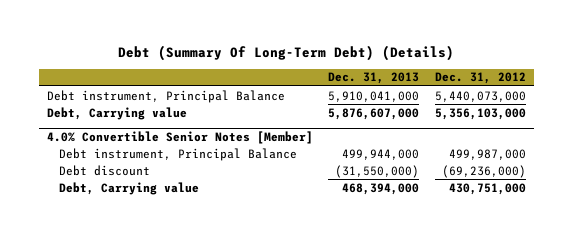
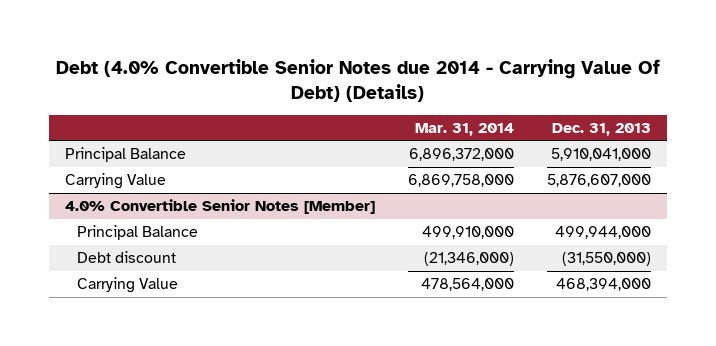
- Debt (Summary Of Long-Term Debt) (Details)
+ Debt (4.0% Convertible Senior Notes due 2014 - Carrying Value Of Debt) (Details)
- | Dec. 31, 2013 | Dec. 31, 2012
+ | Mar. 31, 2014 | Dec. 31, 2013
- Debt instrument, Principal Balance | 5,910,041,000 | 5,440,073,000
- Debt, Carrying value | 5,876,607,000 | 5,356,103,000
+ Principal Balance | 6,896,372,000 | 5,910,041,000
+ Carrying Value | 6,869,758,000 | 5,876,607,000
@ 4.0% Convertible Senior Notes [Member]
- Debt instrument, Principal Balance | 499,944,000 | 499,987,000
+ Principal Balance | 499,910,000 | 499,944,000
- Debt, Carrying value | 468,394,000 | 430,751,000
+ Carrying Value | 478,564,000 | 468,394,000

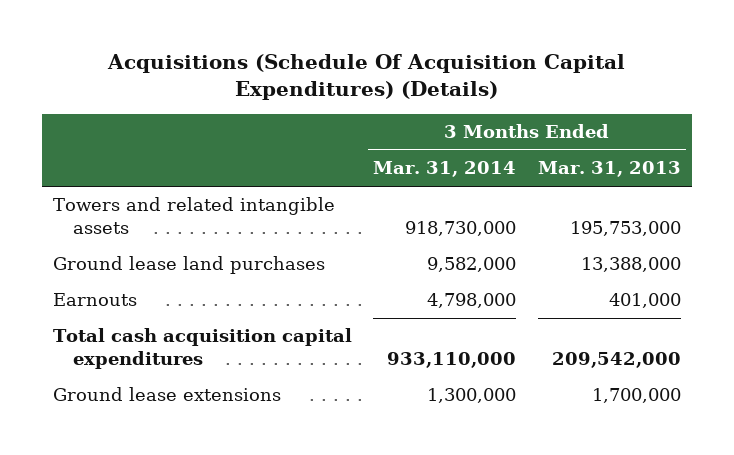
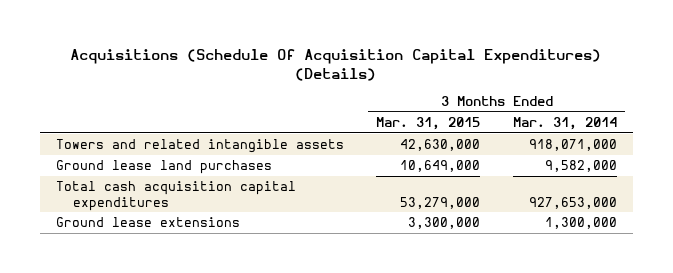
- | 3 Months Ended Mar. 31, 2014 | 3 Months Ended Mar. 31, 2013
+ | 3 Months Ended Mar. 31, 2015 | 3 Months Ended Mar. 31, 2014
- Towers and related intangible assets | 918,730,000 | 195,753,000
+ Towers and related intangible assets | 42,630,000 | 918,071,000
- Earnouts | 4,798,000 | 401,000
- Total cash acquisition capital expenditures | 933,110,000 | 209,542,000
+ Total cash acquisition capital expenditures | 53,279,000 | 927,653,000

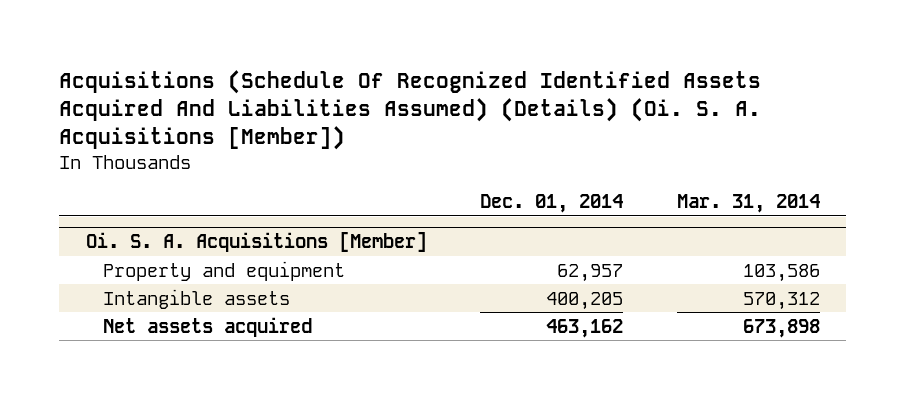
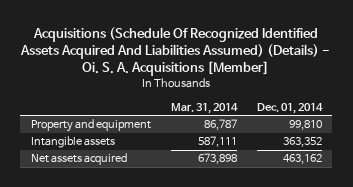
- Acquisitions (Schedule Of Recognized Identified Assets Acquired And Liabilities Assumed) (Details) (Oi. S. A. Acquisitions [Member])
+ Acquisitions (Schedule Of Recognized Identified Assets Acquired And Liabilities Assumed) (Details) - Oi. S. A. Acquisitions [Member]
- | Dec. 01, 2014 | Mar. 31, 2014
+ | Mar. 31, 2014 | Dec. 01, 2014
- Oi. S. A. Acquisitions [Member]
- Property and equipment | 62,957 | 103,586
- Intangible assets | 400,205 | 570,312
+ Property and equipment | 86,787 | 99,810
+ Intangible assets | 587,111 | 363,352

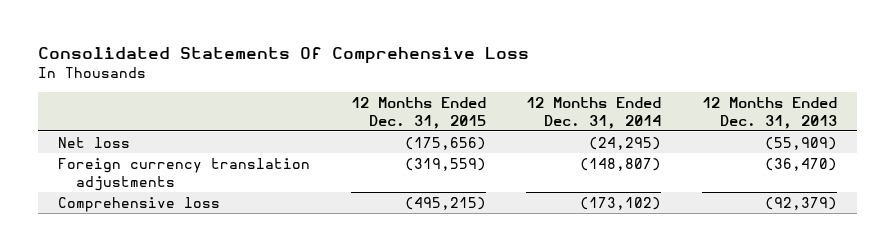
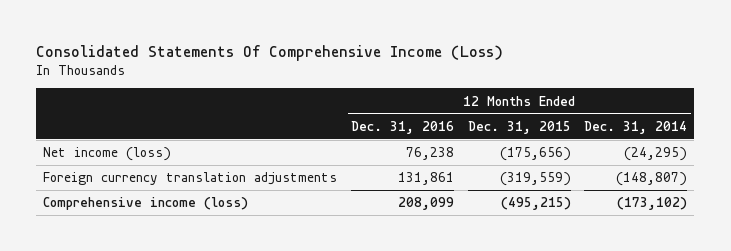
- Consolidated Statements Of Comprehensive Loss
+ Consolidated Statements Of Comprehensive Income (Loss)
- | 12 Months Ended Dec. 31, 2015 | 12 Months Ended Dec. 31, 2014 | 12 Months Ended Dec. 31, 2013
+ | 12 Months Ended Dec. 31, 2016 | 12 Months Ended Dec. 31, 2015 | 12 Months Ended Dec. 31, 2014
- Net loss | (175,656) | (24,295) | (55,909)
+ Net income (loss) | 76,238 | (175,656) | (24,295)
- Comprehensive loss | (495,215) | (173,102) | (92,379)
+ Comprehensive income (loss) | 208,099 | (495,215) | (173,102)

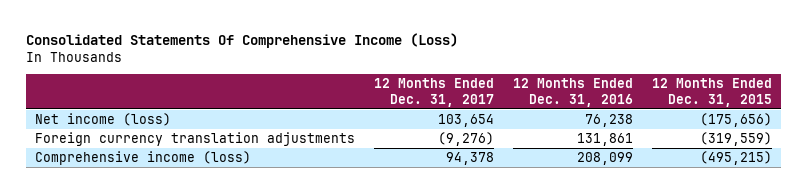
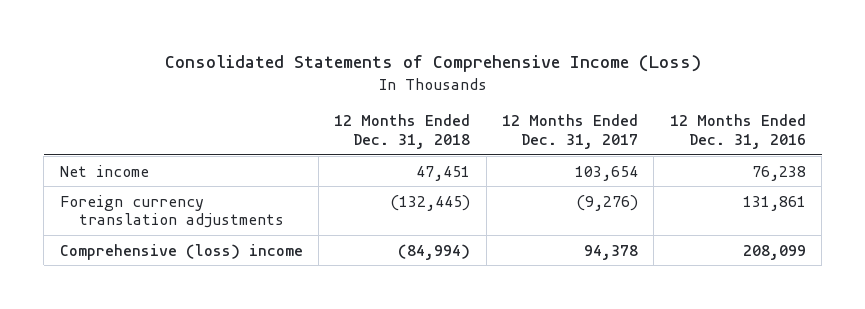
- Consolidated Statements Of Comprehensive Income (Loss)
+ Consolidated Statements of Comprehensive Income (Loss)
- | 12 Months Ended Dec. 31, 2017 | 12 Months Ended Dec. 31, 2016 | 12 Months Ended Dec. 31, 2015
+ | 12 Months Ended Dec. 31, 2018 | 12 Months Ended Dec. 31, 2017 | 12 Months Ended Dec. 31, 2016
- Net income (loss) | 103,654 | 76,238 | (175,656)
+ Net income | 47,451 | 103,654 | 76,238
- Comprehensive income (loss) | 94,378 | 208,099 | (495,215)
+ Comprehensive (loss) income | (84,994) | 94,378 | 208,099

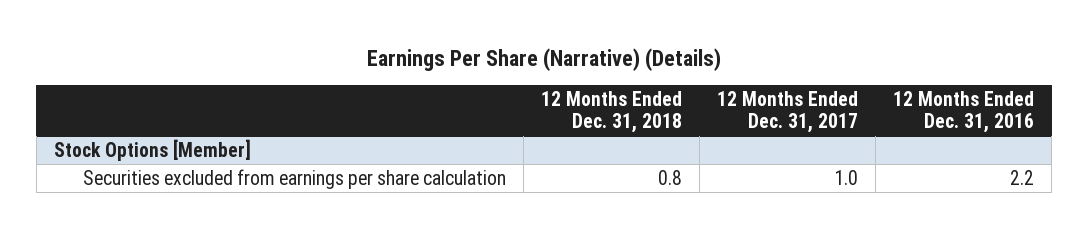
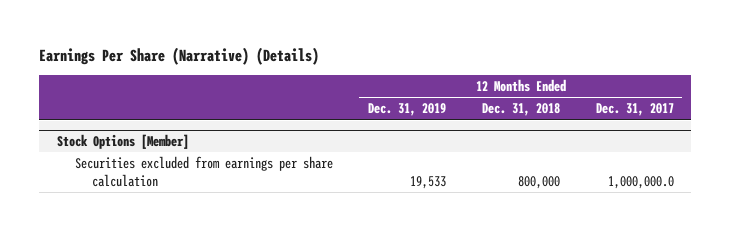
- | 12 Months Ended Dec. 31, 2018 | 12 Months Ended Dec. 31, 2017 | 12 Months Ended Dec. 31, 2016
+ | 12 Months Ended Dec. 31, 2019 | 12 Months Ended Dec. 31, 2018 | 12 Months Ended Dec. 31, 2017
@ Stock Options [Member]
- Securities excluded from earnings per share calculation | 0.8 | 1.0 | 2.2
+ Securities excluded from earnings per share calculation | 19,533 | 800,000 | 1,000,000.0

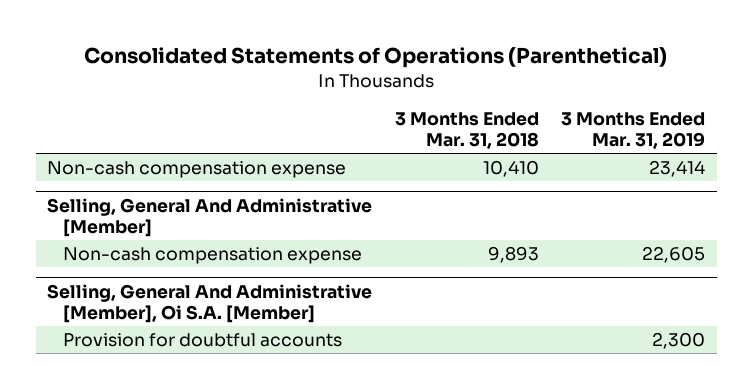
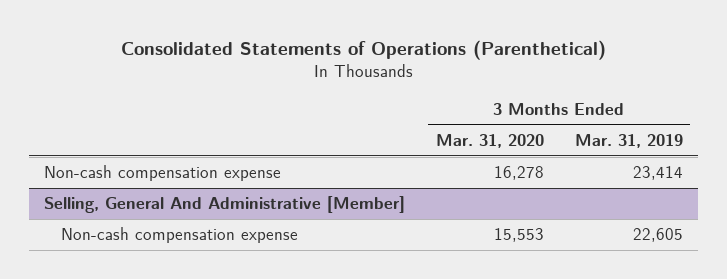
- | 3 Months Ended Mar. 31, 2018 | 3 Months Ended Mar. 31, 2019
+ | 3 Months Ended Mar. 31, 2020 | 3 Months Ended Mar. 31, 2019
- Selling, General And Administrative [Member], Oi S.A. [Member]
- Provision for doubtful accounts | | 2,300

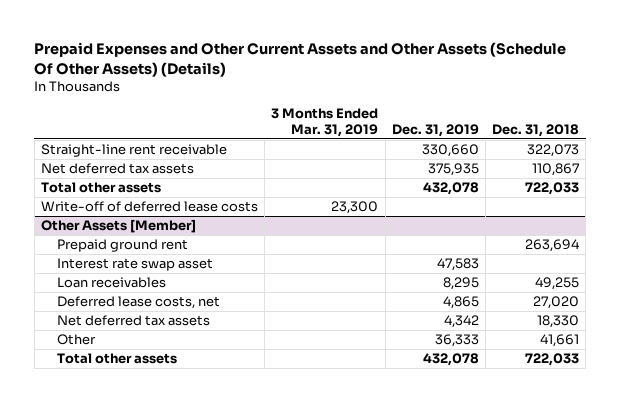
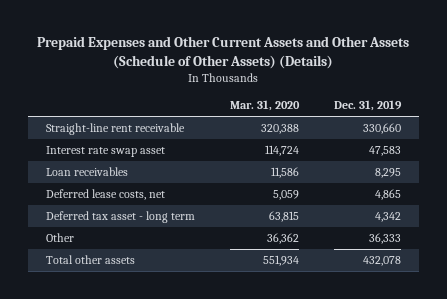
- Prepaid Expenses and Other Current Assets and Other Assets (Schedule Of Other Assets) (Details)
+ Prepaid Expenses and Other Current Assets and Other Assets (Schedule of Other Assets) (Details)
- | 3 Months Ended Mar. 31, 2019 | Dec. 31, 2019 | Dec. 31, 2018
+ | Mar. 31, 2020 | Dec. 31, 2019
- Net deferred tax assets | | 375,935 | 110,867
- Total other assets | | 432,078 | 722,033
- Write-off of deferred lease costs | 23,300 | |
- Other Assets [Member]
- Prepaid ground rent | | | 263,694
- Net deferred tax assets | | 4,342 | 18,330
+ Deferred tax asset - long term | 63,815 | 4,342

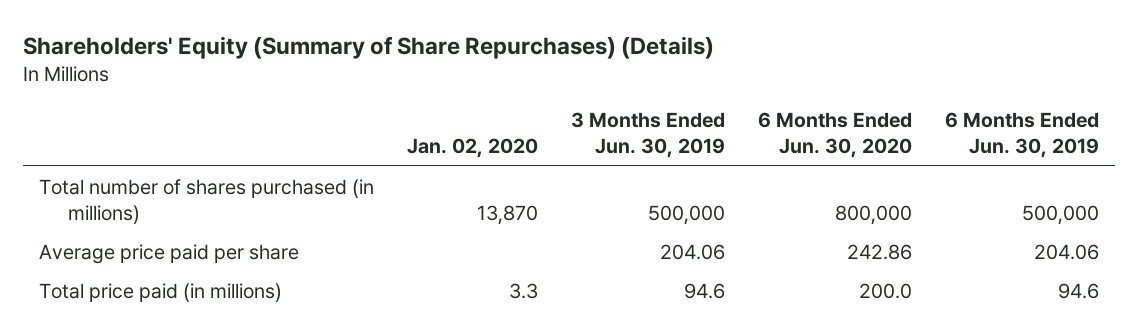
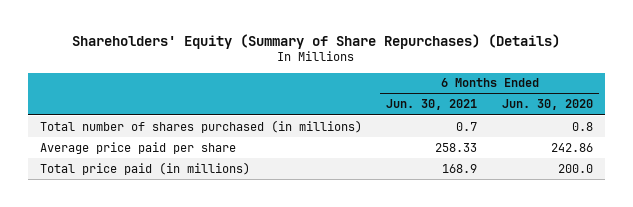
- | Jan. 02, 2020 | 3 Months Ended Jun. 30, 2019 | 6 Months Ended Jun. 30, 2020 | 6 Months Ended Jun. 30, 2019
+ | 6 Months Ended Jun. 30, 2021 | 6 Months Ended Jun. 30, 2020
- Total number of shares purchased (in millions) | 13,870 | 500,000 | 800,000 | 500,000
+ Total number of shares purchased (in millions) | 0.7 | 0.8

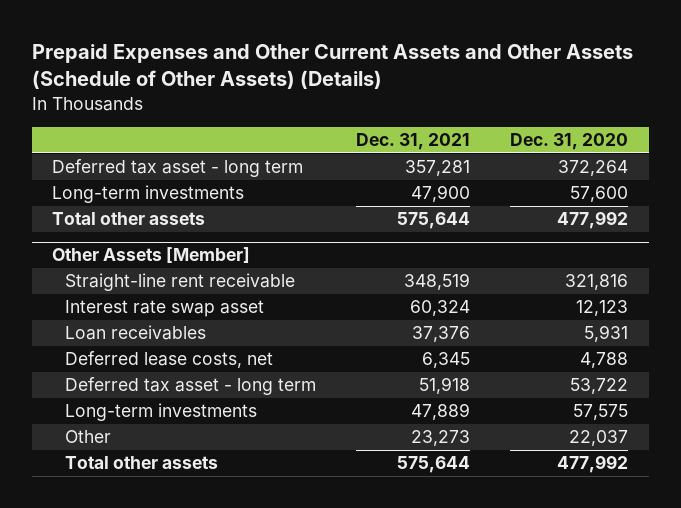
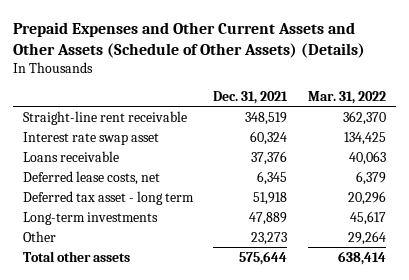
- | Dec. 31, 2021 | Dec. 31, 2020
+ | Dec. 31, 2021 | Mar. 31, 2022
- Deferred tax asset - long term | 357,281 | 372,264
- Long-term investments | 47,900 | 57,600
- Total other assets | 575,644 | 477,992
- Other Assets [Member]
- Loan receivables | 37,376 | 5,931
+ Loans receivable | 37,376 | 40,063

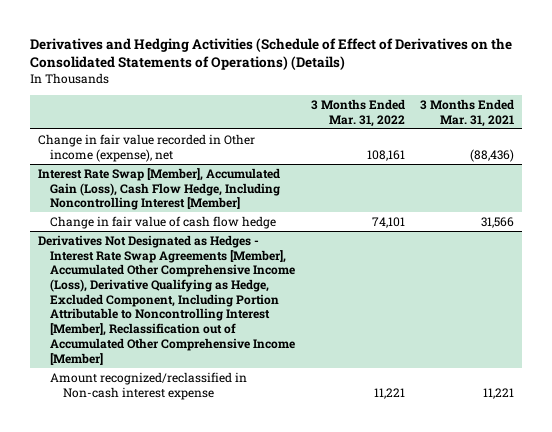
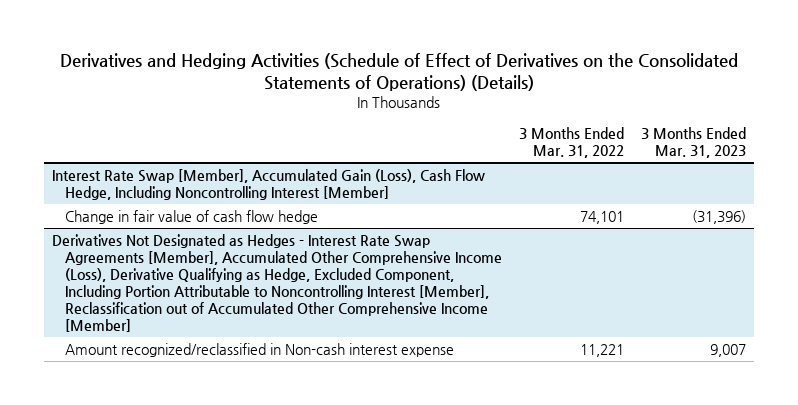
- | 3 Months Ended Mar. 31, 2022 | 3 Months Ended Mar. 31, 2021
+ | 3 Months Ended Mar. 31, 2022 | 3 Months Ended Mar. 31, 2023
- Change in fair value recorded in Other income (expense), net | 108,161 | (88,436)

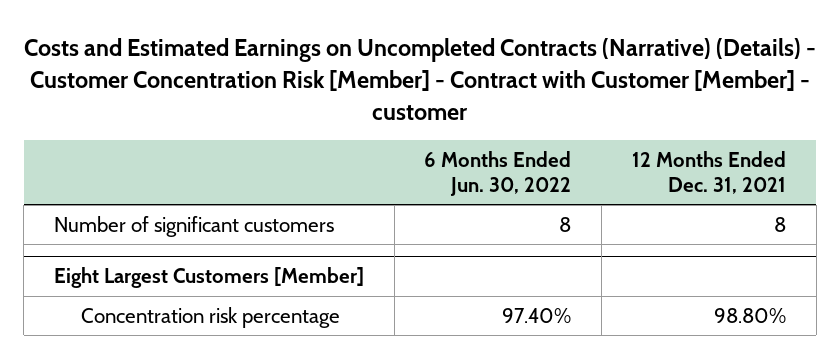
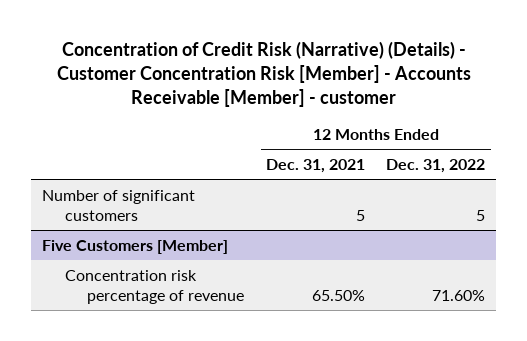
- Costs and Estimated Earnings on Uncompleted Contracts (Narrative) (Details) - Customer Concentration Risk [Member] - Contract with Customer [Member] - customer
+ Concentration of Credit Risk (Narrative) (Details) - Customer Concentration Risk [Member] - Accounts Receivable [Member] - customer
- | 6 Months Ended Jun. 30, 2022 | 12 Months Ended Dec. 31, 2021
+ | 12 Months Ended Dec. 31, 2021 | 12 Months Ended Dec. 31, 2022
- Number of significant customers | 8 | 8
- Eight Largest Customers [Member]
- Concentration risk percentage | 97.40% | 98.80%
+ Number of significant customers | 5 | 5
+ Five Customers [Member]
+ Concentration risk percentage of revenue | 65.50% | 71.60%

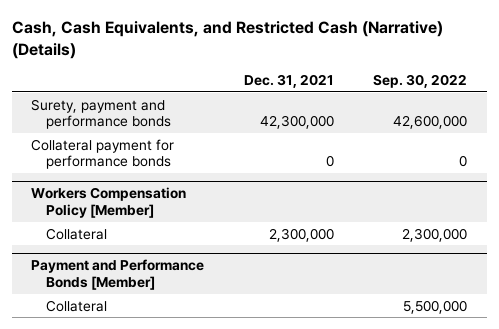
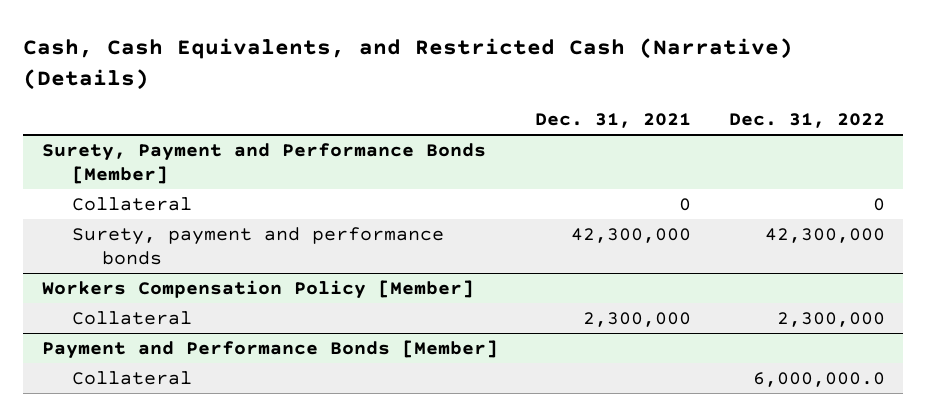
- | Dec. 31, 2021 | Sep. 30, 2022
+ | Dec. 31, 2021 | Dec. 31, 2022
+ Surety, Payment and Performance Bonds [Member]
+ Collateral | 0 | 0
- Collateral payment for performance bonds | 0 | 0

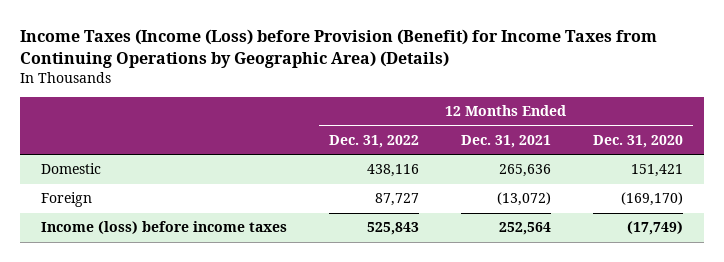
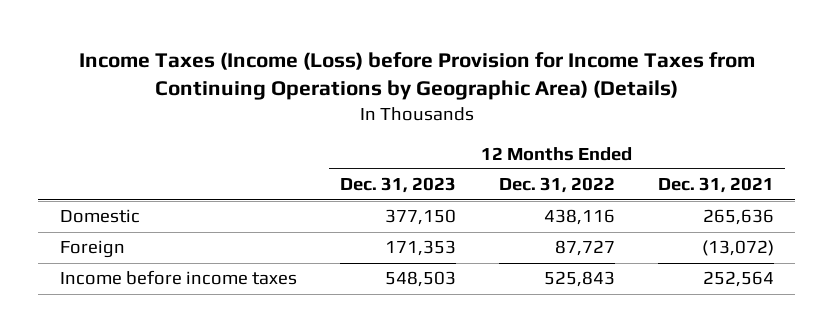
- Income Taxes (Income (Loss) before Provision (Benefit) for Income Taxes from Continuing Operations by Geographic Area) (Details)
+ Income Taxes (Income (Loss) before Provision for Income Taxes from Continuing Operations by Geographic Area) (Details)
- | 12 Months Ended Dec. 31, 2022 | 12 Months Ended Dec. 31, 2021 | 12 Months Ended Dec. 31, 2020
+ | 12 Months Ended Dec. 31, 2023 | 12 Months Ended Dec. 31, 2022 | 12 Months Ended Dec. 31, 2021
- Income (loss) before income taxes | 525,843 | 252,564 | (17,749)
+ Income before income taxes | 548,503 | 525,843 | 252,564

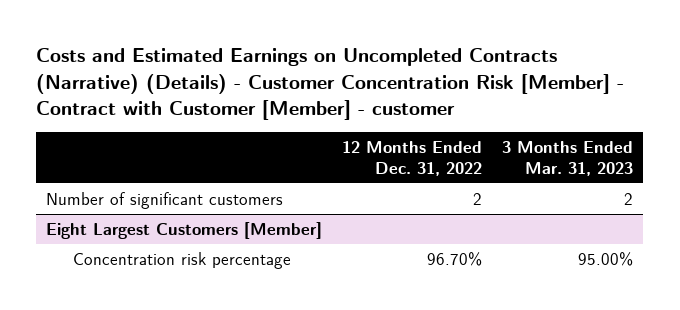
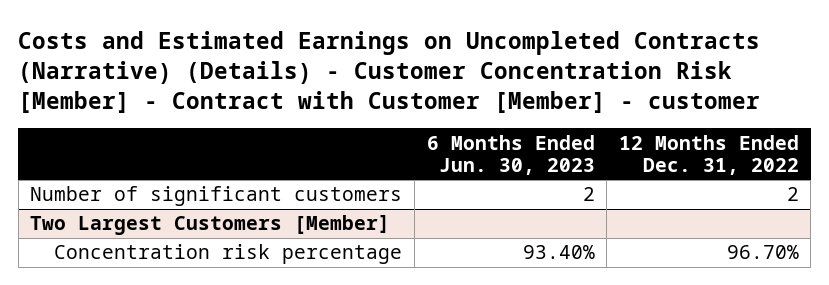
- | 12 Months Ended Dec. 31, 2022 | 3 Months Ended Mar. 31, 2023
+ | 6 Months Ended Jun. 30, 2023 | 12 Months Ended Dec. 31, 2022
- Eight Largest Customers [Member]
+ Two Largest Customers [Member]

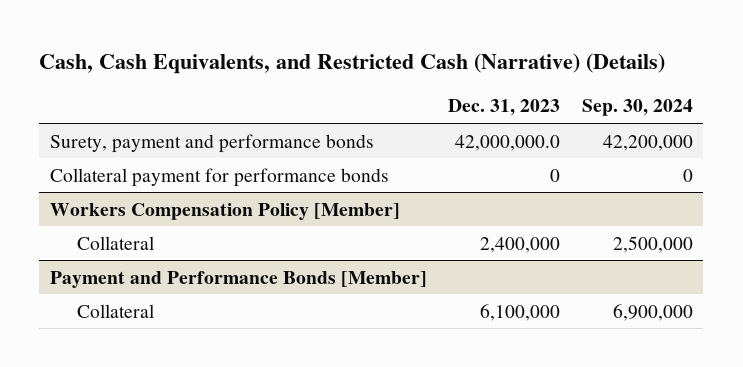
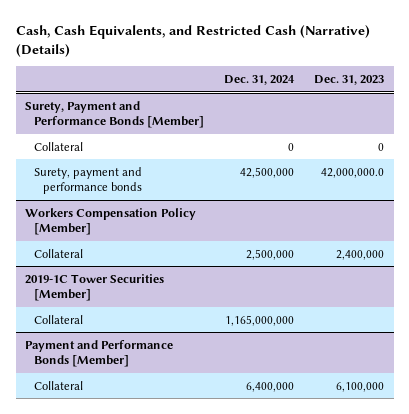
- | Dec. 31, 2023 | Sep. 30, 2024
+ | Dec. 31, 2024 | Dec. 31, 2023
+ Surety, Payment and Performance Bonds [Member]
+ Collateral | 0 | 0
- Collateral payment for performance bonds | 0 | 0
+ 2019-1C Tower Securities [Member]
+ Collateral | 1,165,000,000 |

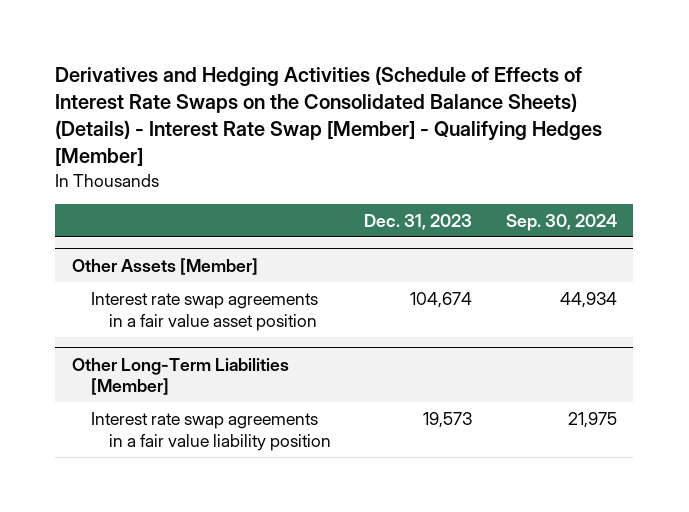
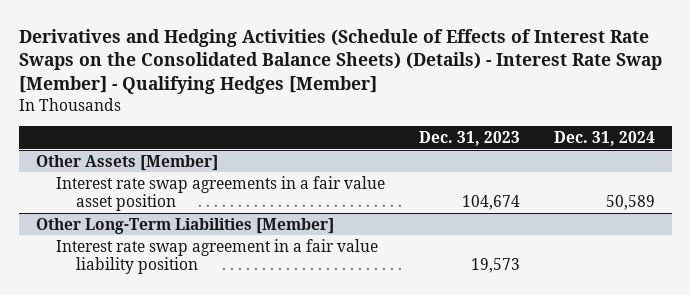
- | Dec. 31, 2023 | Sep. 30, 2024
+ | Dec. 31, 2023 | Dec. 31, 2024
@ Other Long-Term Liabilities [Member]
- Interest rate swap agreements in a fair value liability position | 19,573 | 21,975
+ Interest rate swap agreement in a fair value liability position | 19,573 |

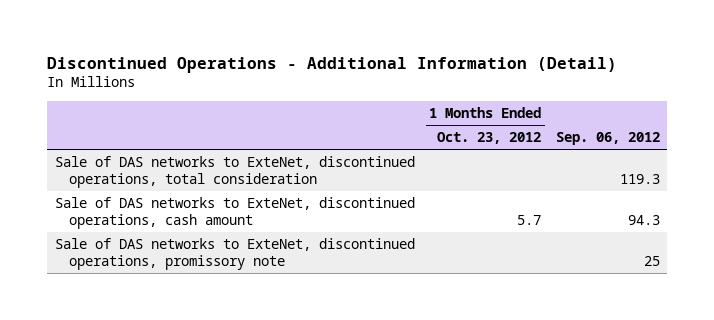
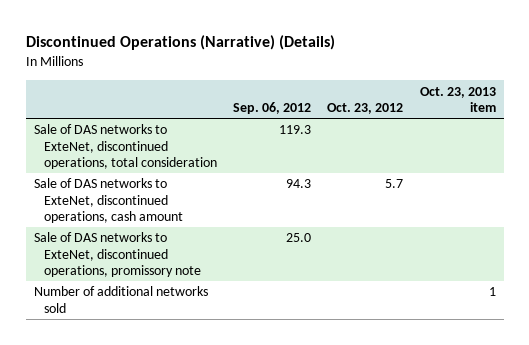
- Discontinued Operations - Additional Information (Detail)
+ Discontinued Operations (Narrative) (Details)
- | 1 Months Ended Oct. 23, 2012 | Sep. 06, 2012
+ | Sep. 06, 2012 | Oct. 23, 2012 | Oct. 23, 2013 item
- Sale of DAS networks to ExteNet, discontinued operations, promissory note | | 25
+ Sale of DAS networks to ExteNet, discontinued operations, promissory note | 25.0 | |
+ Number of additional networks sold | | | 1

